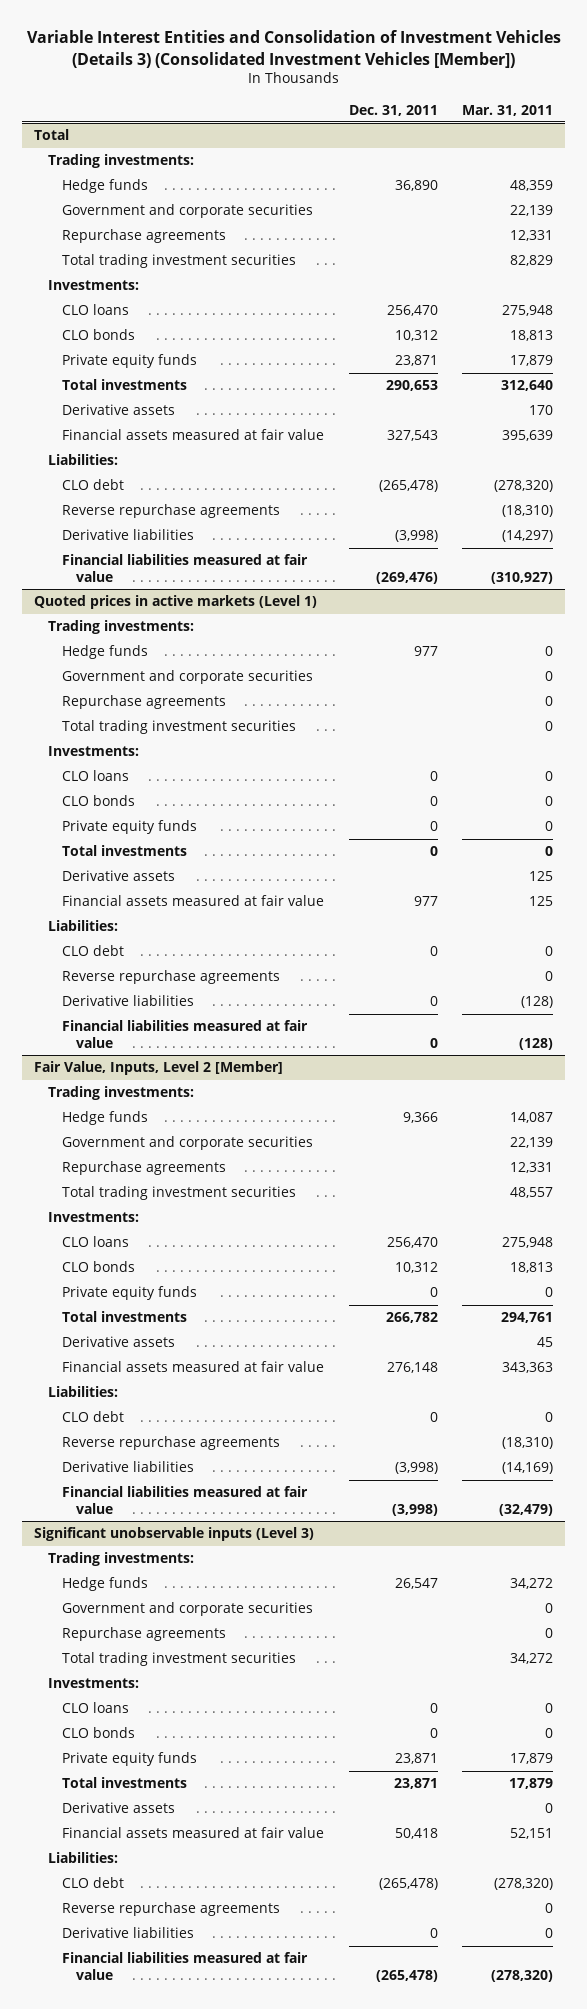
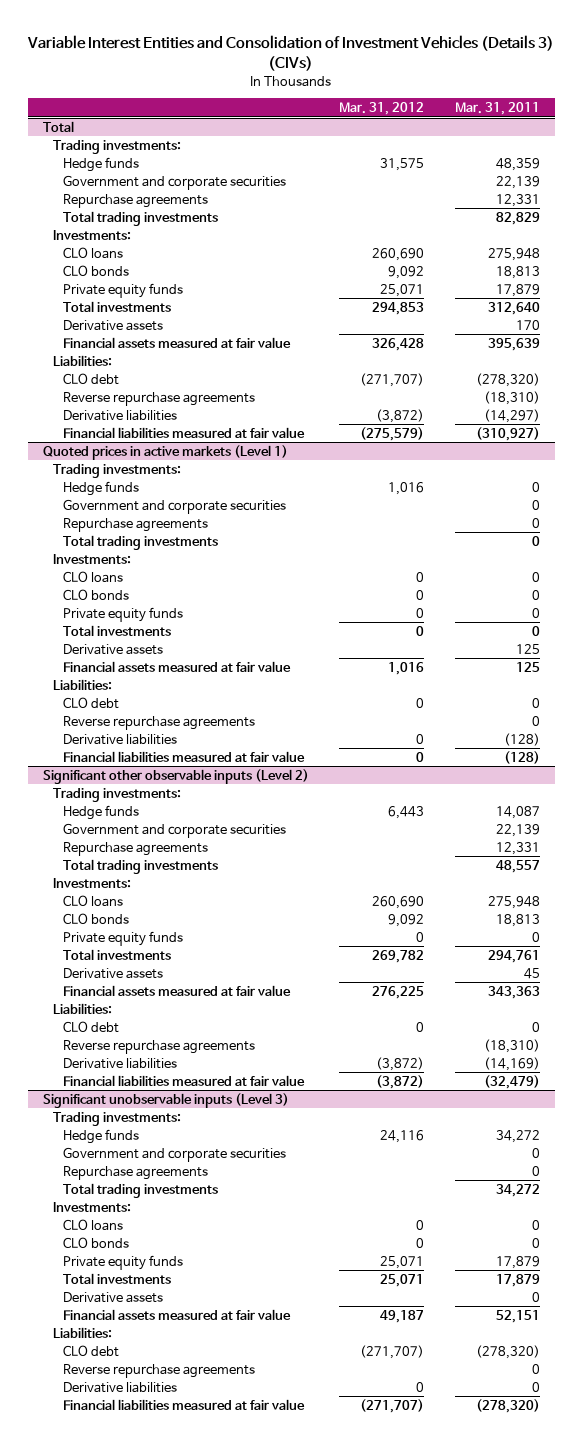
- Variable Interest Entities and Consolidation of Investment Vehicles (Details 3) (Consolidated Investment Vehicles [Member])
+ Variable Interest Entities and Consolidation of Investment Vehicles (Details 3) (CIVs)
- | Dec. 31, 2011 | Mar. 31, 2011
+ | Mar. 31, 2012 | Mar. 31, 2011
@ Total
- Total trading investment securities | | 82,829
+ Total trading investments | | 82,829
@ Quoted prices in active markets (Level 1)
- Total trading investment securities | | 0
+ Total trading investments | | 0
- Fair Value, Inputs, Level 2 [Member]
+ Significant other observable inputs (Level 2)
- Total trading investment securities | | 48,557
+ Total trading investments | | 48,557
@ Significant unobservable inputs (Level 3)
- Total trading investment securities | | 34,272
+ Total trading investments | | 34,272

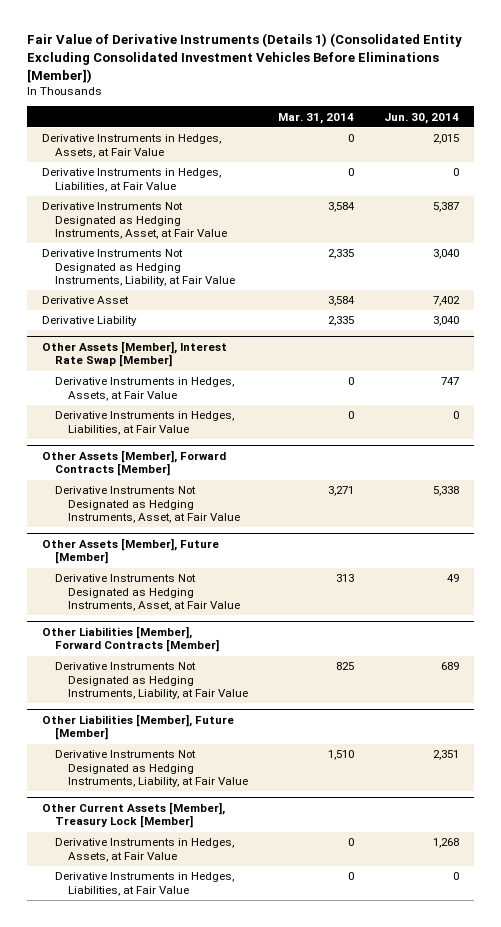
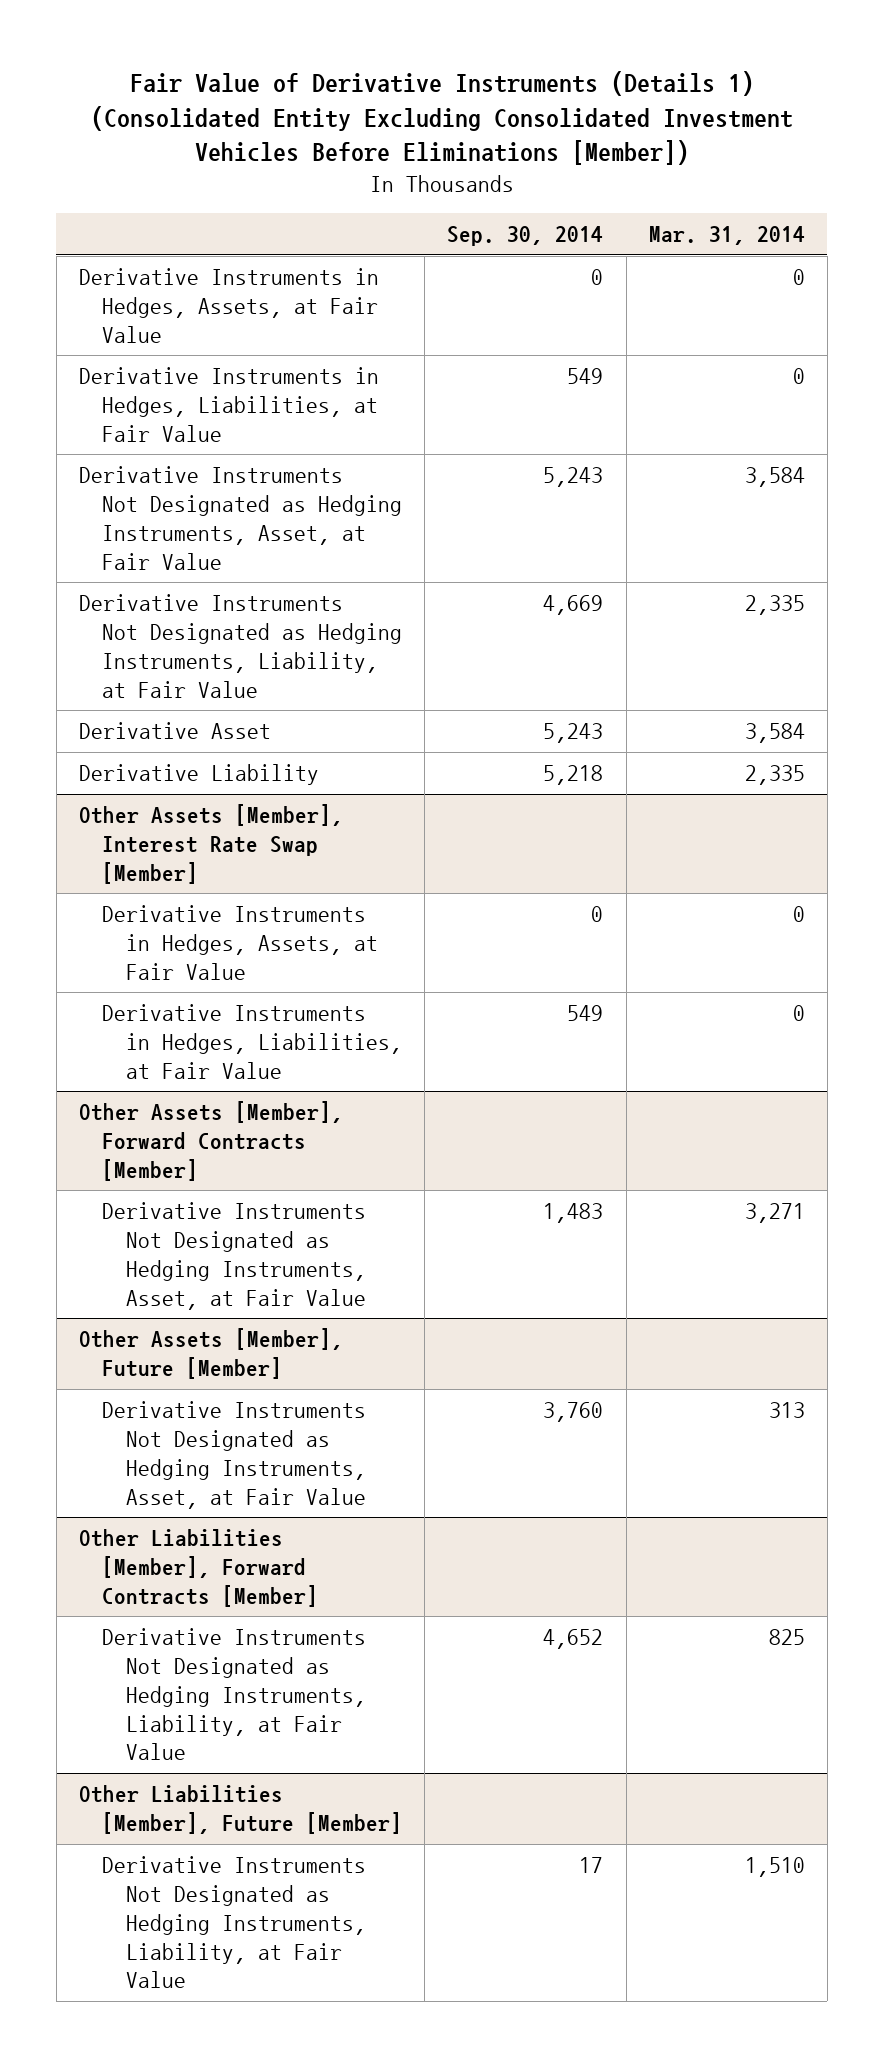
- | Mar. 31, 2014 | Jun. 30, 2014
+ | Sep. 30, 2014 | Mar. 31, 2014
- Other Current Assets [Member], Treasury Lock [Member]
- Derivative Instruments in Hedges, Assets, at Fair Value | 0 | 1,268
- Derivative Instruments in Hedges, Liabilities, at Fair Value | 0 | 0

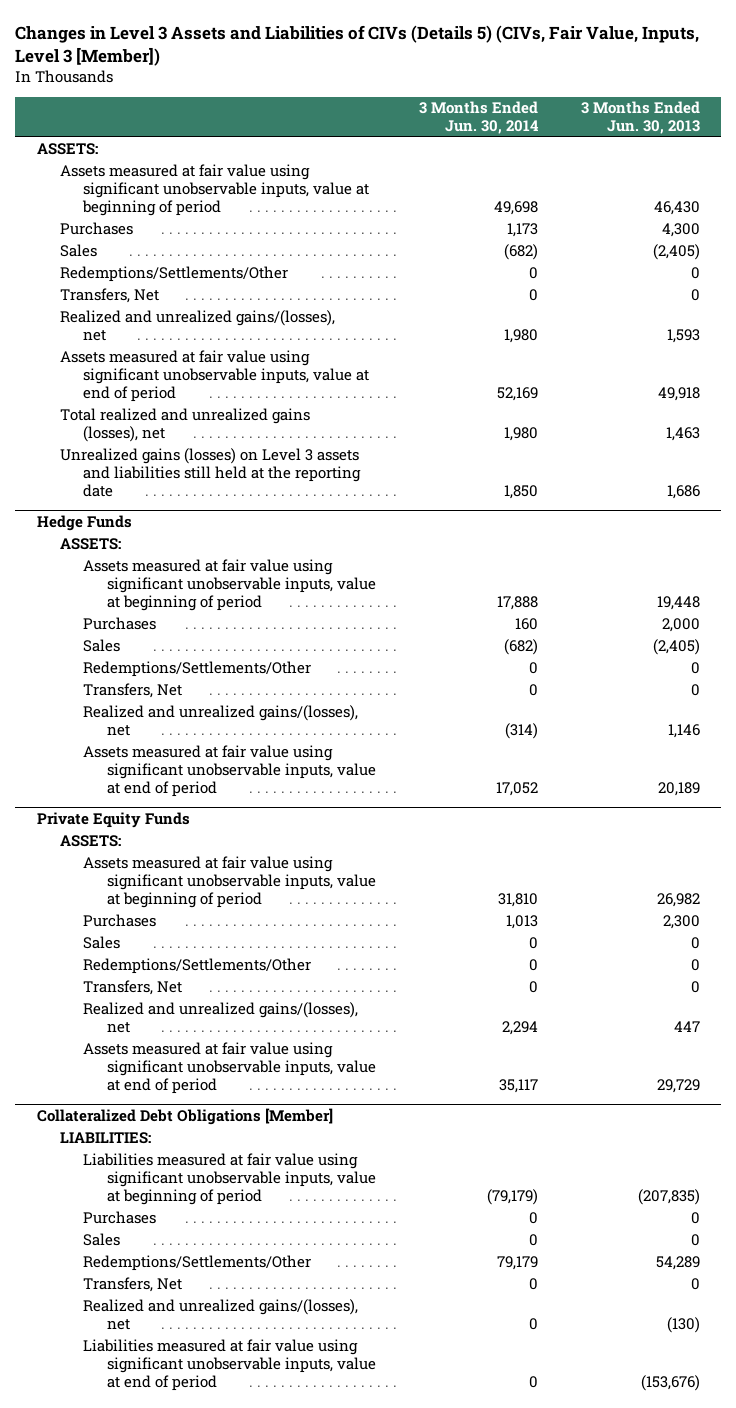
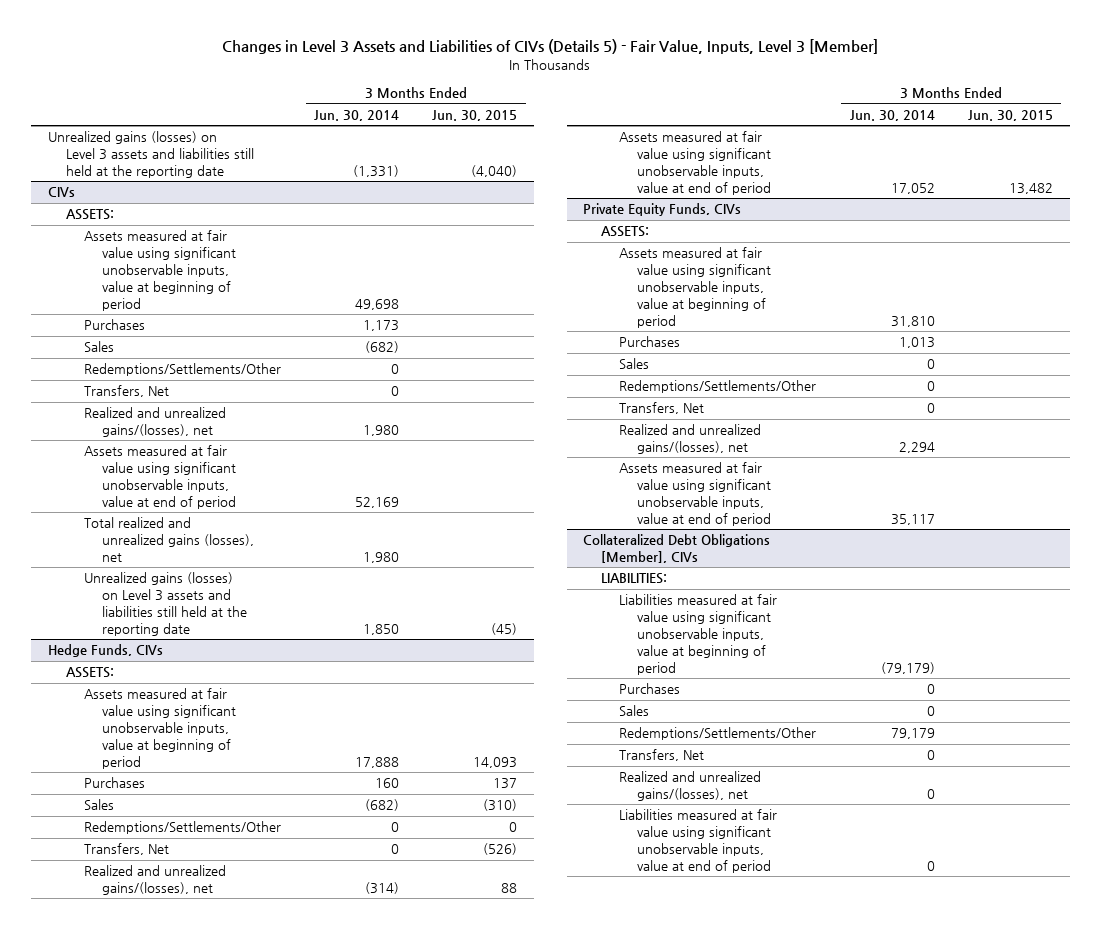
- Changes in Level 3 Assets and Liabilities of CIVs (Details 5) (CIVs, Fair Value, Inputs, Level 3 [Member])
+ Changes in Level 3 Assets and Liabilities of CIVs (Details 5) - Fair Value, Inputs, Level 3 [Member]
- | 3 Months Ended Jun. 30, 2014 | 3 Months Ended Jun. 30, 2013
+ | 3 Months Ended Jun. 30, 2014 | 3 Months Ended Jun. 30, 2015
+ Unrealized gains (losses) on Level 3 assets and liabilities still held at the reporting date | (1,331) | (4,040)
+ CIVs
- Hedge Funds
+ Hedge Funds, CIVs
- Private Equity Funds
+ Private Equity Funds, CIVs
- Collateralized Debt Obligations [Member]
+ Collateralized Debt Obligations [Member], CIVs

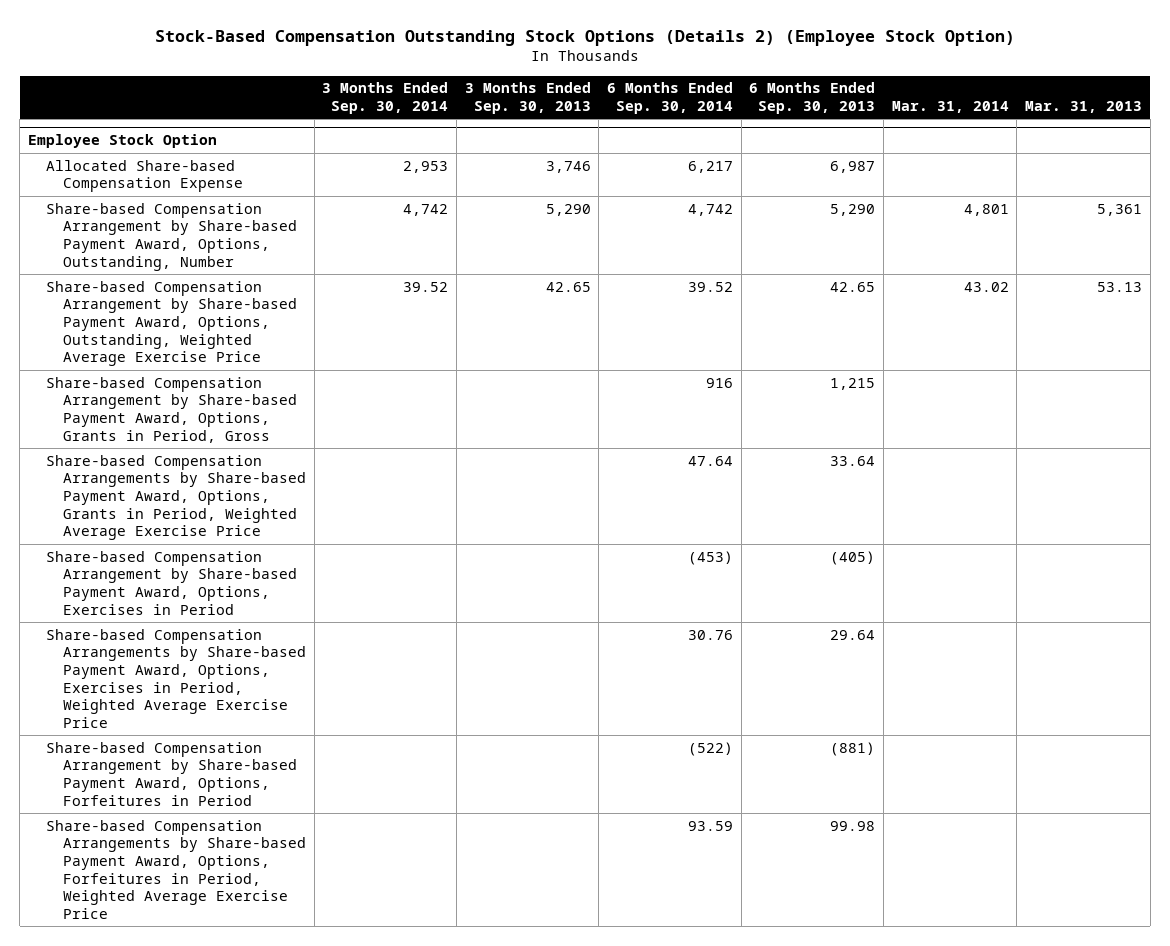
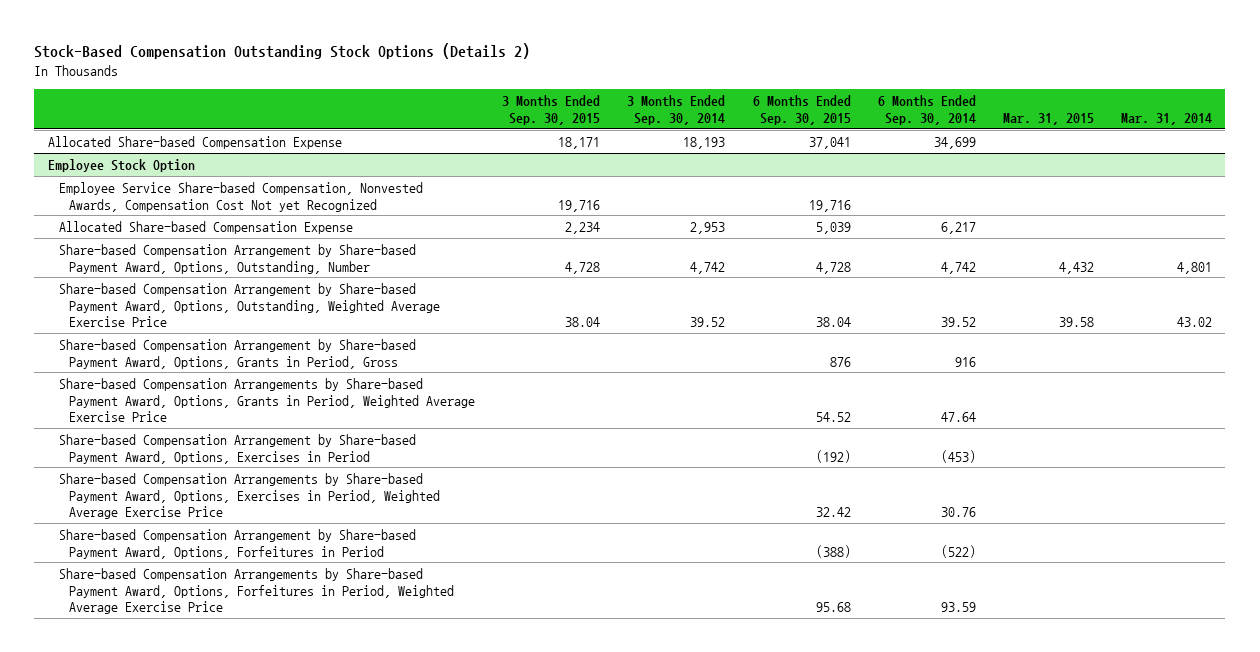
- Stock-Based Compensation Outstanding Stock Options (Details 2) (Employee Stock Option)
+ Stock-Based Compensation Outstanding Stock Options (Details 2)
- | 3 Months Ended Sep. 30, 2014 | 3 Months Ended Sep. 30, 2013 | 6 Months Ended Sep. 30, 2014 | 6 Months Ended Sep. 30, 2013 | Mar. 31, 2014 | Mar. 31, 2013
+ | 3 Months Ended Sep. 30, 2015 | 3 Months Ended Sep. 30, 2014 | 6 Months Ended Sep. 30, 2015 | 6 Months Ended Sep. 30, 2014 | Mar. 31, 2015 | Mar. 31, 2014
+ Allocated Share-based Compensation Expense | 18,171 | 18,193 | 37,041 | 34,699 | |
@ Employee Stock Option
+ Employee Service Share-based Compensation, Nonvested Awards, Compensation Cost Not yet Recognized | 19,716 | | 19,716 | | |

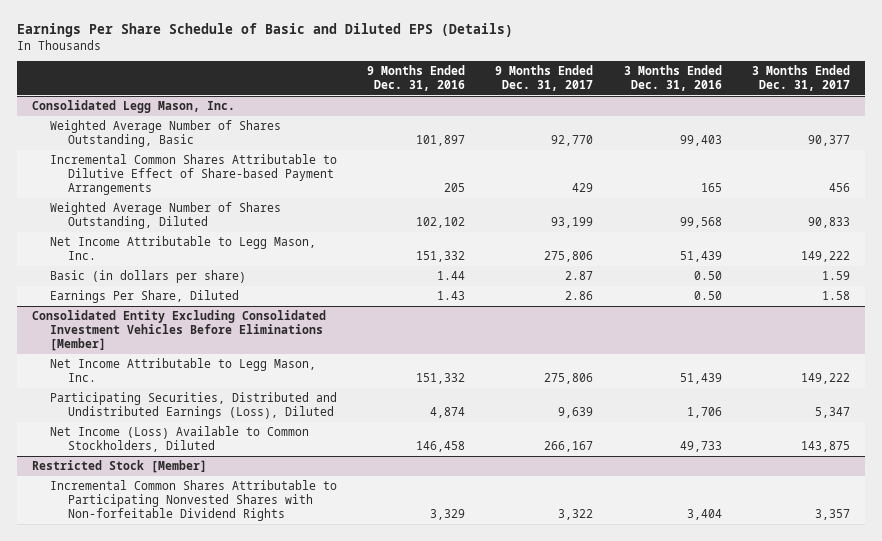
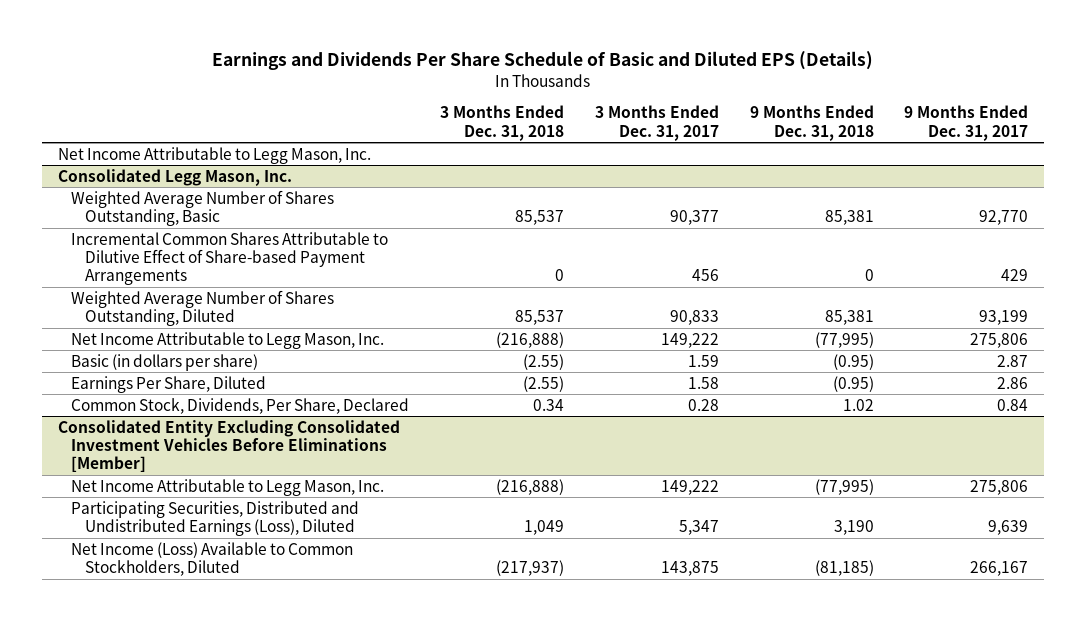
- Earnings Per Share Schedule of Basic and Diluted EPS (Details)
+ Earnings and Dividends Per Share Schedule of Basic and Diluted EPS (Details)
- | 9 Months Ended Dec. 31, 2016 | 9 Months Ended Dec. 31, 2017 | 3 Months Ended Dec. 31, 2016 | 3 Months Ended Dec. 31, 2017
+ | 3 Months Ended Dec. 31, 2018 | 3 Months Ended Dec. 31, 2017 | 9 Months Ended Dec. 31, 2018 | 9 Months Ended Dec. 31, 2017
+ Net Income Attributable to Legg Mason, Inc.
@ Consolidated Legg Mason, Inc.
+ Common Stock, Dividends, Per Share, Declared | 0.34 | 0.28 | 1.02 | 0.84
- Restricted Stock [Member]
- Incremental Common Shares Attributable to Participating Nonvested Shares with Non-forfeitable Dividend Rights | 3,329 | 3,322 | 3,404 | 3,357

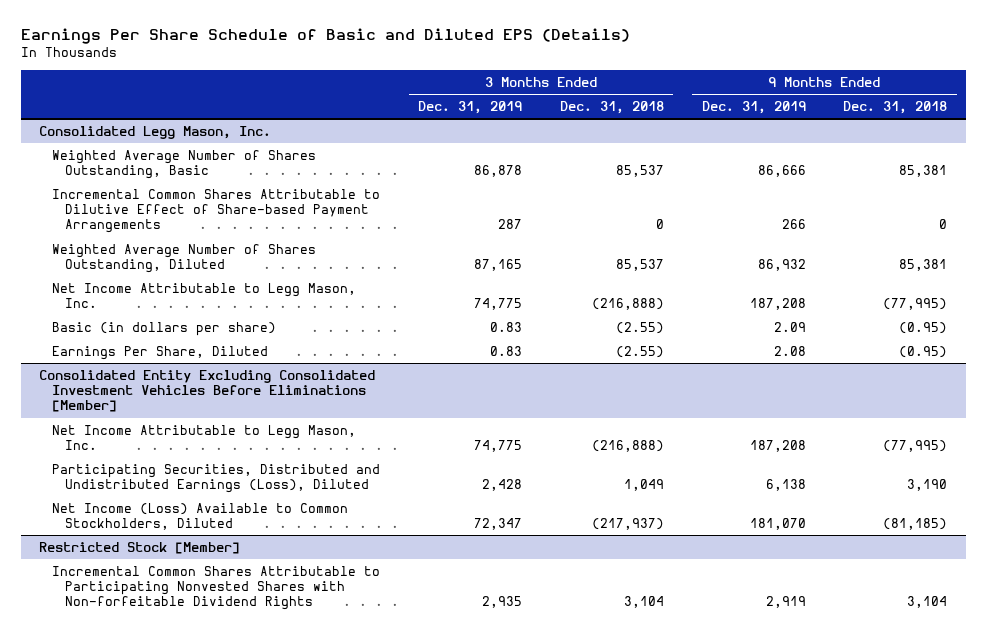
- Earnings and Dividends Per Share Schedule of Basic and Diluted EPS (Details)
+ Earnings Per Share Schedule of Basic and Diluted EPS (Details)
- | 3 Months Ended Dec. 31, 2018 | 3 Months Ended Dec. 31, 2017 | 9 Months Ended Dec. 31, 2018 | 9 Months Ended Dec. 31, 2017
+ | 3 Months Ended Dec. 31, 2019 | 3 Months Ended Dec. 31, 2018 | 9 Months Ended Dec. 31, 2019 | 9 Months Ended Dec. 31, 2018
- Net Income Attributable to Legg Mason, Inc.
@ Consolidated Legg Mason, Inc.
- Common Stock, Dividends, Per Share, Declared | 0.34 | 0.28 | 1.02 | 0.84
+ Restricted Stock [Member]
+ Incremental Common Shares Attributable to Participating Nonvested Shares with Non-forfeitable Dividend Rights | 2,935 | 3,104 | 2,919 | 3,104

